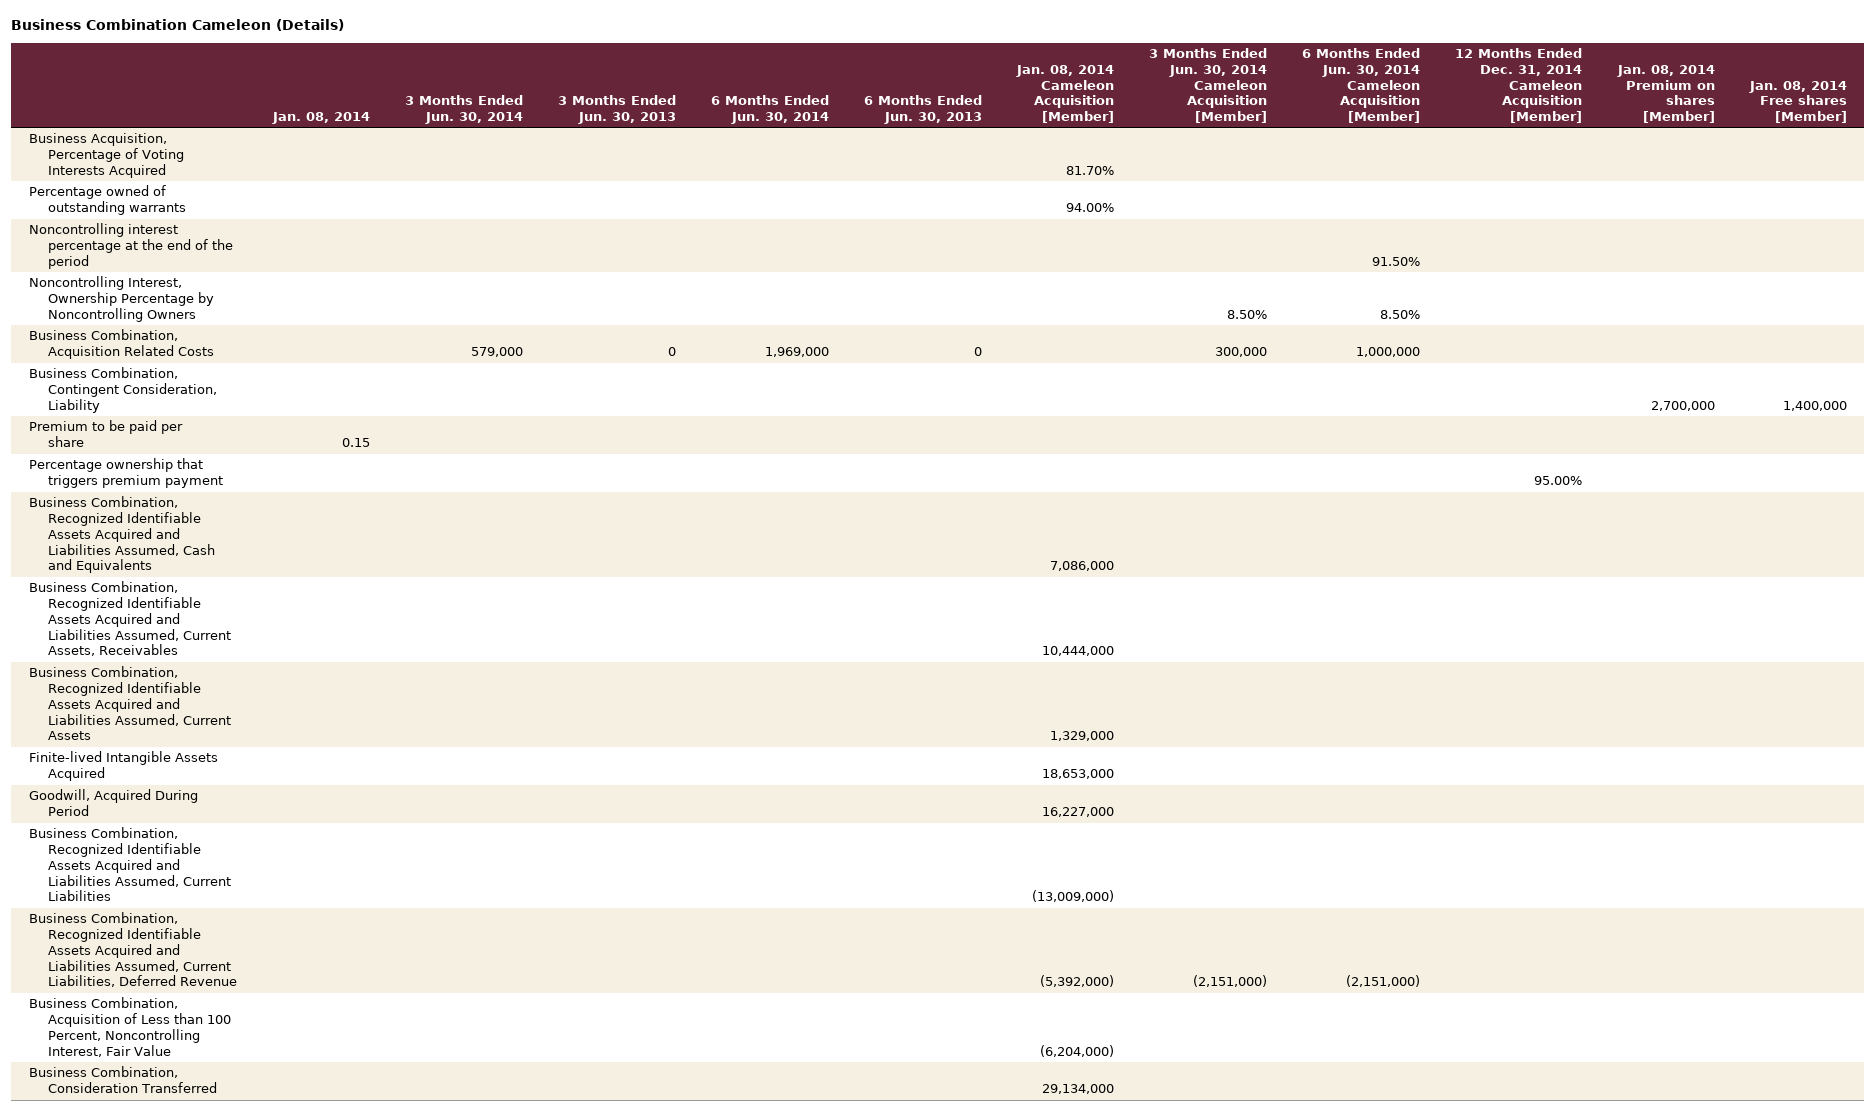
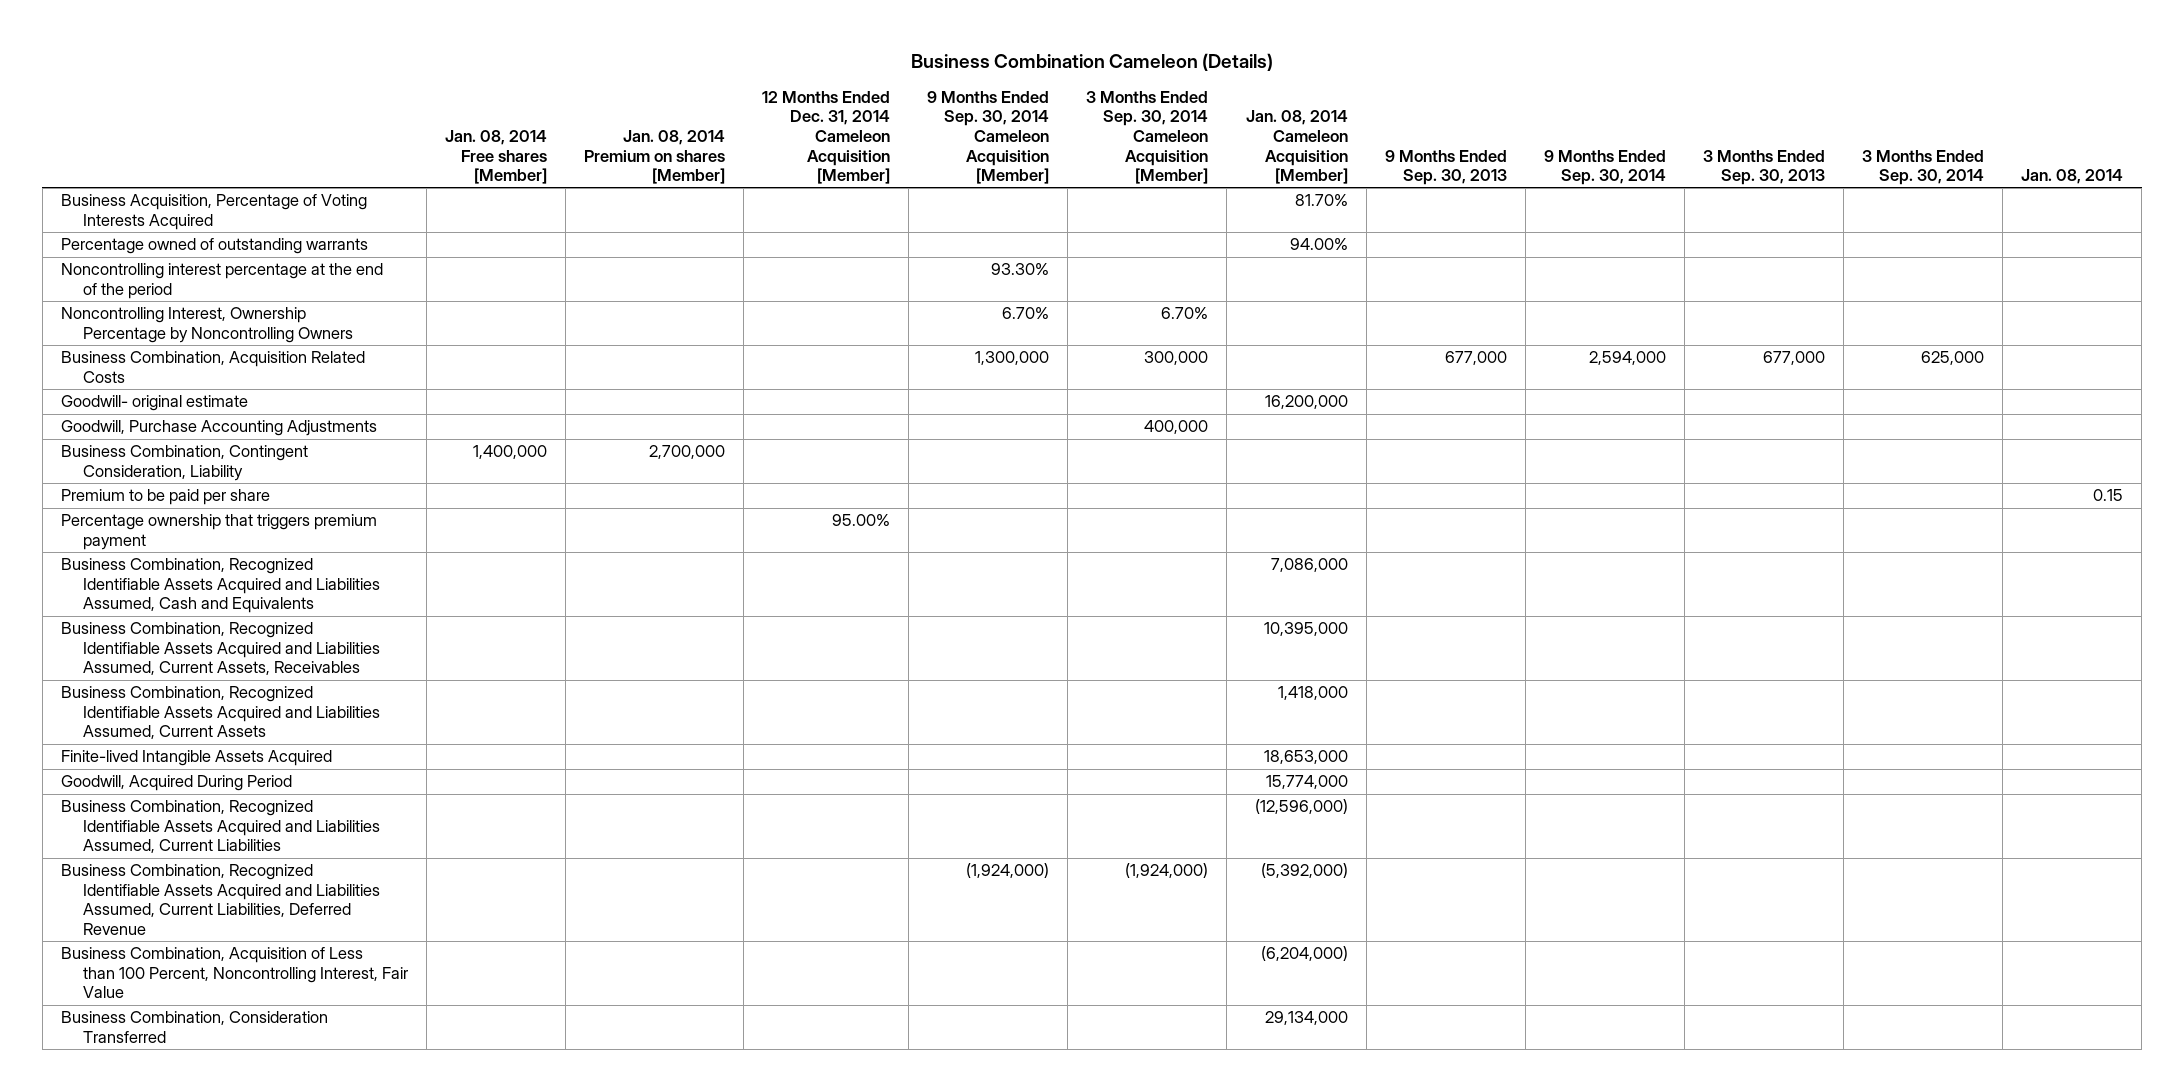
- | Jan. 08, 2014 | 3 Months Ended Jun. 30, 2014 | 3 Months Ended Jun. 30, 2013 | 6 Months Ended Jun. 30, 2014 | 6 Months Ended Jun. 30, 2013 | Jan. 08, 2014 Cameleon Acquisition [Member] | 3 Months Ended Jun. 30, 2014 Cameleon Acquisition [Member] | 6 Months Ended Jun. 30, 2014 Cameleon Acquisition [Member] | 12 Months Ended Dec. 31, 2014 Cameleon Acquisition [Member] | Jan. 08, 2014 Premium on shares [Member] | Jan. 08, 2014 Free shares [Member]
+ | Jan. 08, 2014 Free shares [Member] | Jan. 08, 2014 Premium on shares [Member] | 12 Months Ended Dec. 31, 2014 Cameleon Acquisition [Member] | 9 Months Ended Sep. 30, 2014 Cameleon Acquisition [Member] | 3 Months Ended Sep. 30, 2014 Cameleon Acquisition [Member] | Jan. 08, 2014 Cameleon Acquisition [Member] | 9 Months Ended Sep. 30, 2013 | 9 Months Ended Sep. 30, 2014 | 3 Months Ended Sep. 30, 2013 | 3 Months Ended Sep. 30, 2014 | Jan. 08, 2014
+ Goodwill- original estimate | | | | | | 16,200,000 | | | | |
+ Goodwill, Purchase Accounting Adjustments | | | | | 400,000 | | | | | |
- Business Combination, Recognized Identifiable Assets Acquired and Liabilities Assumed, Current Assets, Receivables | | | | | | 10,444,000 | | | | |
- Business Combination, Recognized Identifiable Assets Acquired and Liabilities Assumed, Current Assets | | | | | | 1,329,000 | | | | |
+ Business Combination, Recognized Identifiable Assets Acquired and Liabilities Assumed, Current Assets, Receivables | | | | | | 10,395,000 | | | | |
+ Business Combination, Recognized Identifiable Assets Acquired and Liabilities Assumed, Current Assets | | | | | | 1,418,000 | | | | |
- Goodwill, Acquired During Period | | | | | | 16,227,000 | | | | |
- Business Combination, Recognized Identifiable Assets Acquired and Liabilities Assumed, Current Liabilities | | | | | | (13,009,000) | | | | |
+ Goodwill, Acquired During Period | | | | | | 15,774,000 | | | | |
+ Business Combination, Recognized Identifiable Assets Acquired and Liabilities Assumed, Current Liabilities | | | | | | (12,596,000) | | | | |

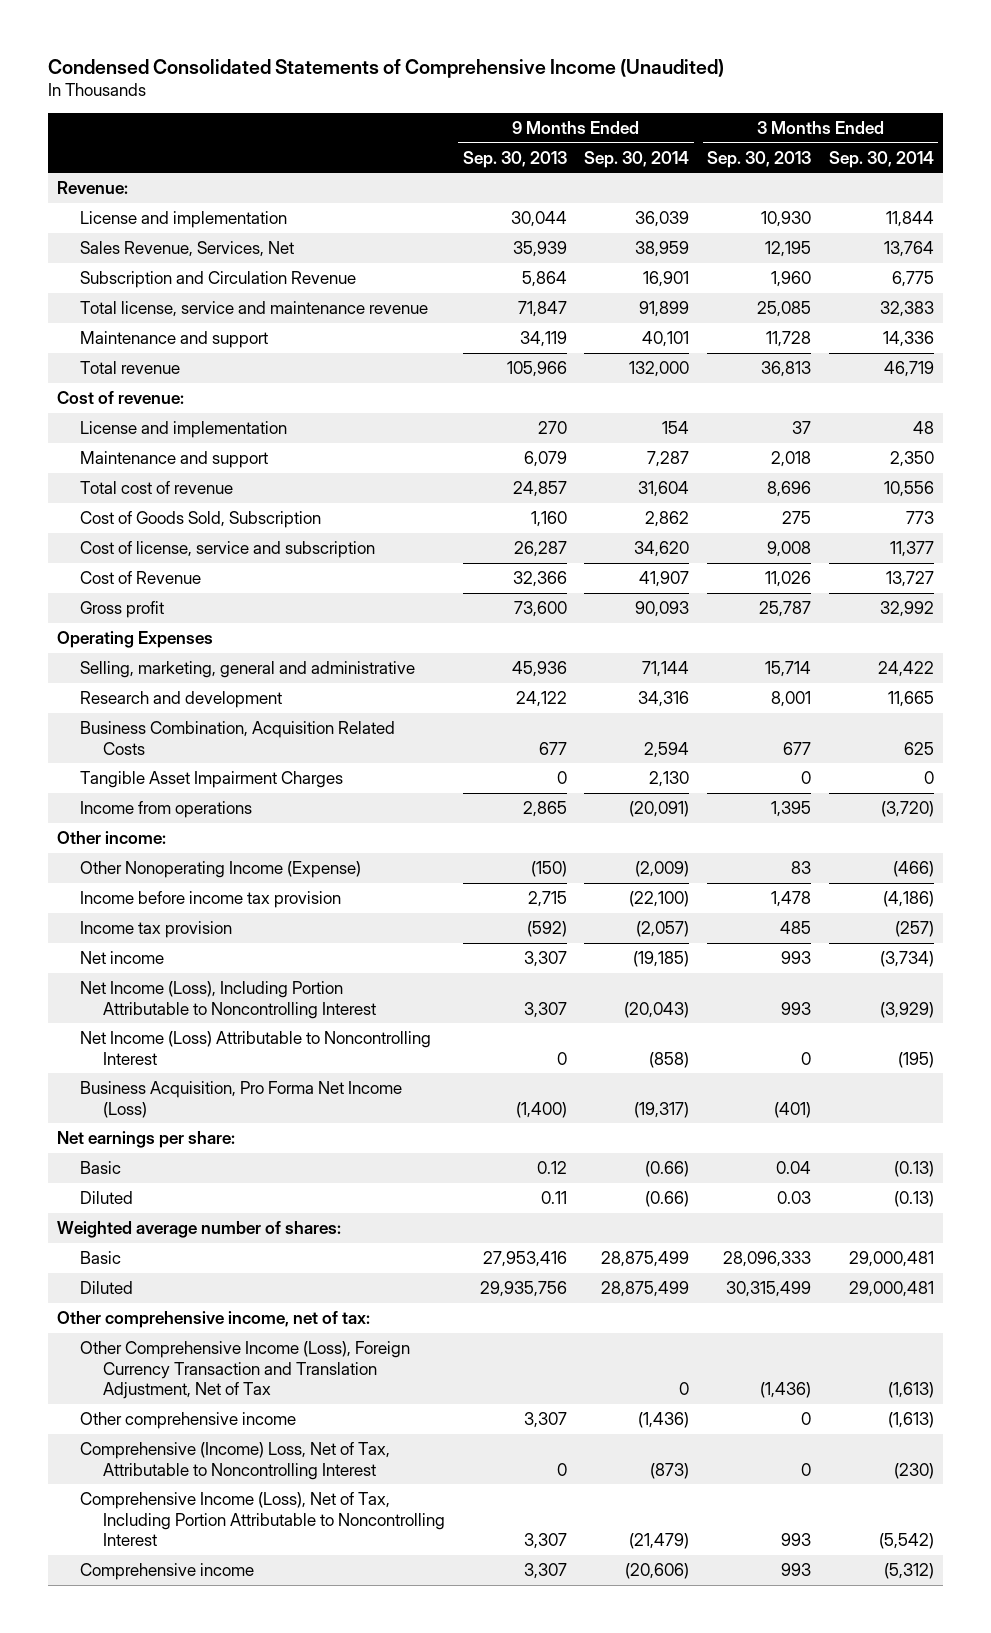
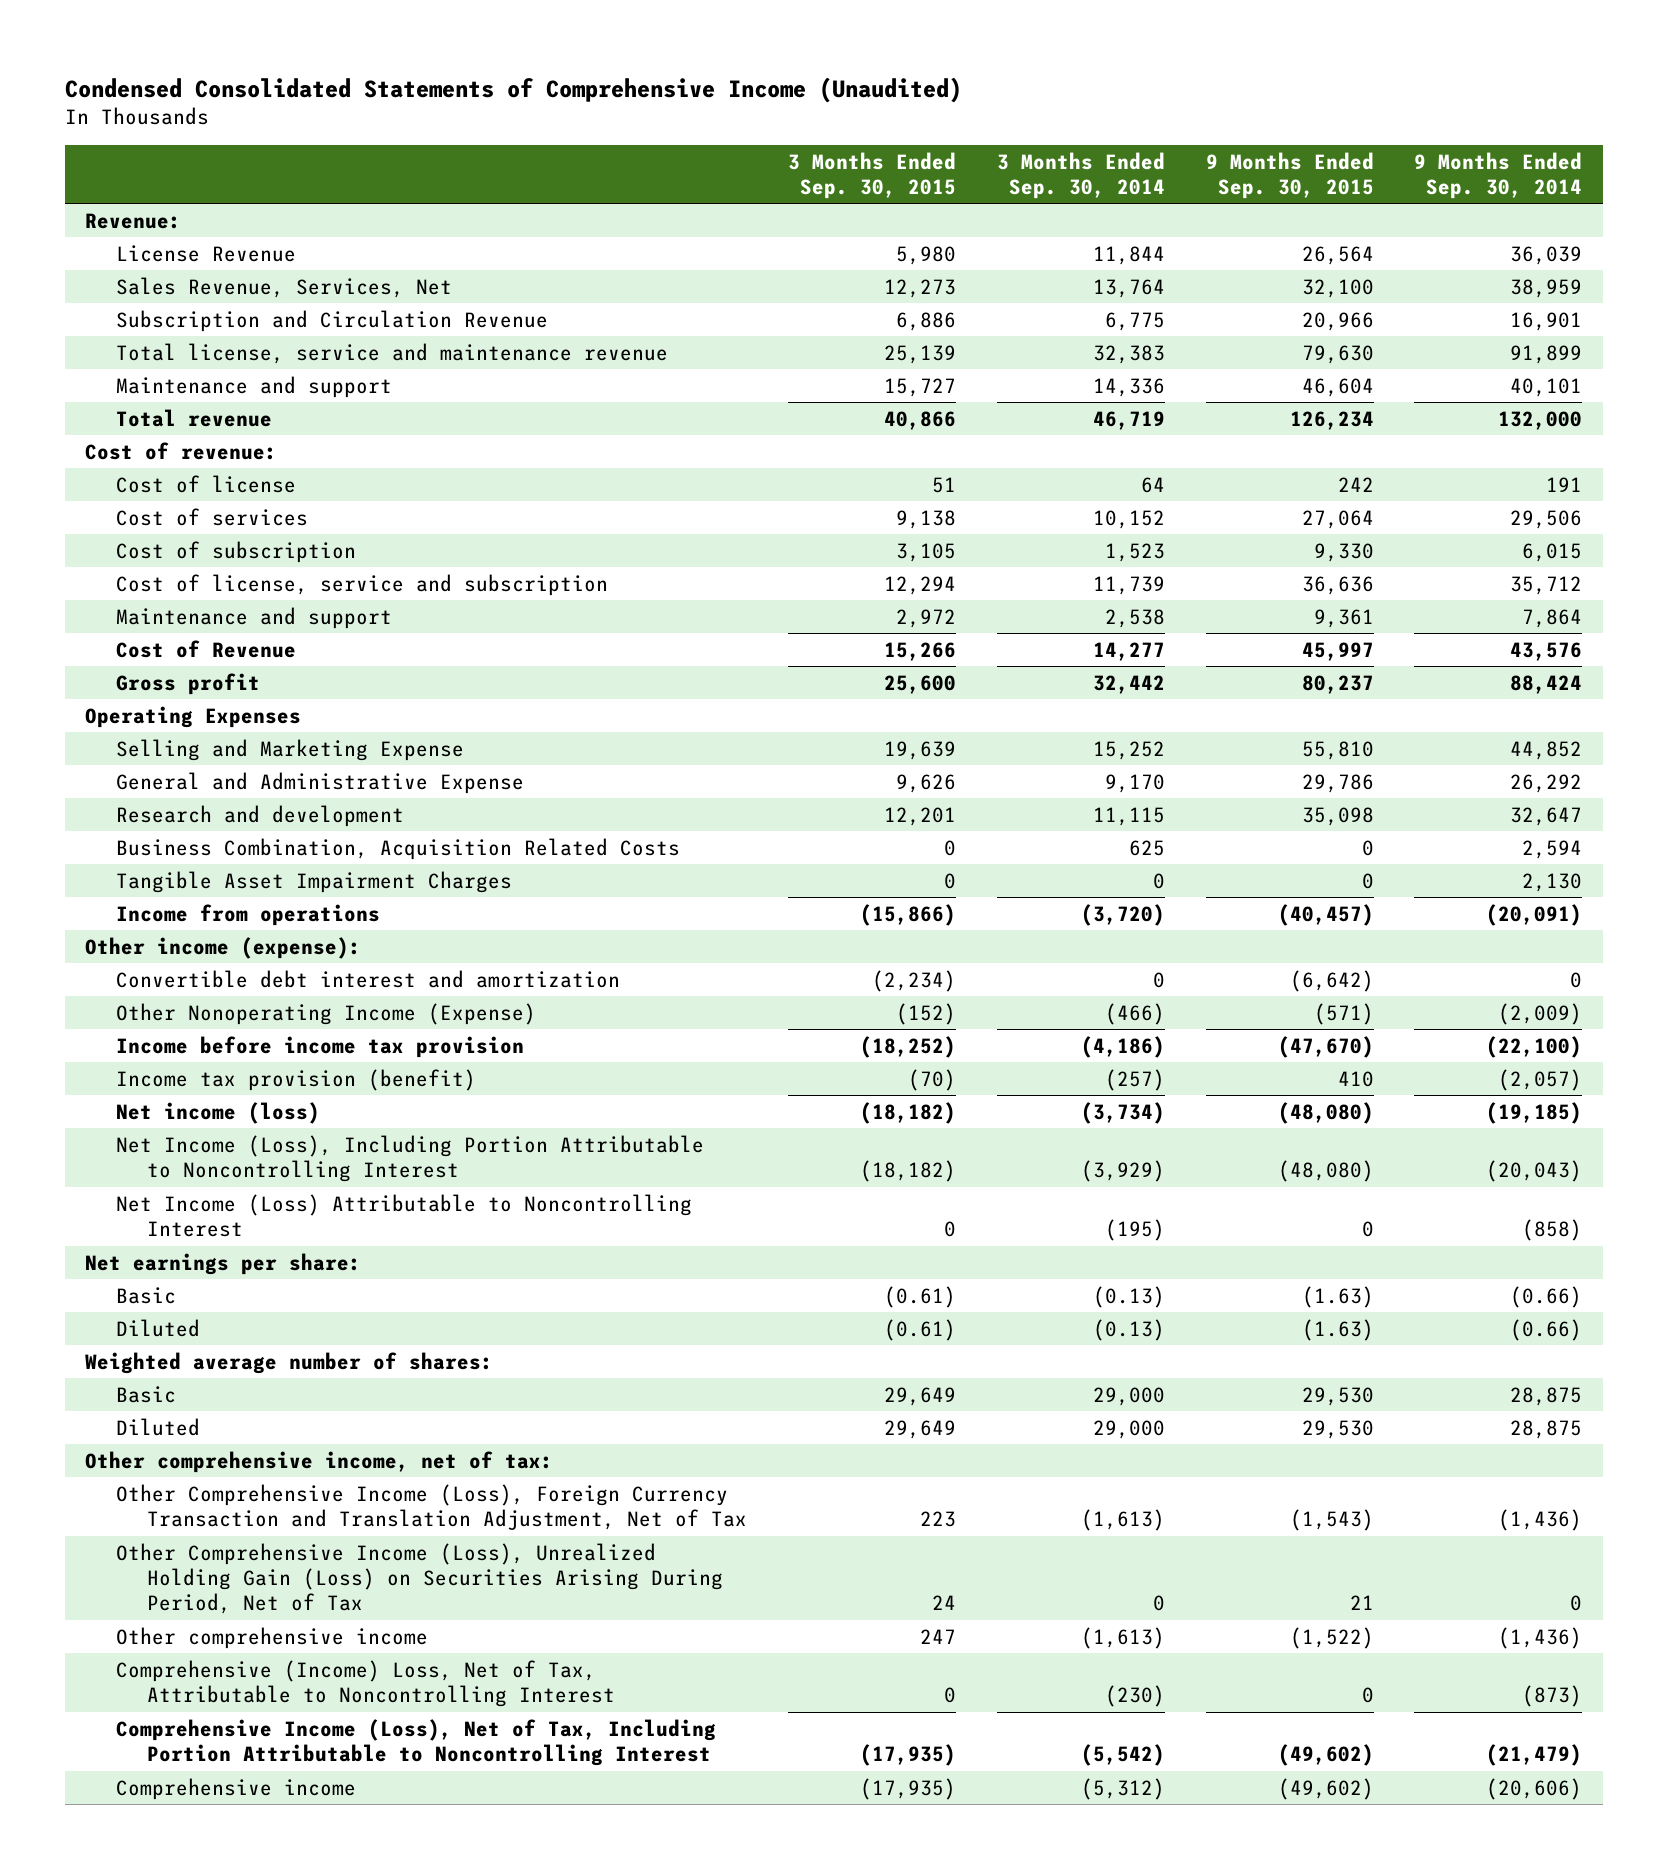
- | 9 Months Ended Sep. 30, 2013 | 9 Months Ended Sep. 30, 2014 | 3 Months Ended Sep. 30, 2013 | 3 Months Ended Sep. 30, 2014
+ | 3 Months Ended Sep. 30, 2015 | 3 Months Ended Sep. 30, 2014 | 9 Months Ended Sep. 30, 2015 | 9 Months Ended Sep. 30, 2014
- License and implementation | 30,044 | 36,039 | 10,930 | 11,844
+ License Revenue | 5,980 | 11,844 | 26,564 | 36,039
- License and implementation | 270 | 154 | 37 | 48
- Maintenance and support | 6,079 | 7,287 | 2,018 | 2,350
- Total cost of revenue | 24,857 | 31,604 | 8,696 | 10,556
- Cost of Goods Sold, Subscription | 1,160 | 2,862 | 275 | 773
- Cost of license, service and subscription | 26,287 | 34,620 | 9,008 | 11,377
- Cost of Revenue | 32,366 | 41,907 | 11,026 | 13,727
- Gross profit | 73,600 | 90,093 | 25,787 | 32,992
+ Cost of license | 51 | 64 | 242 | 191
+ Cost of services | 9,138 | 10,152 | 27,064 | 29,506
+ Cost of subscription | 3,105 | 1,523 | 9,330 | 6,015
+ Cost of license, service and subscription | 12,294 | 11,739 | 36,636 | 35,712
+ Maintenance and support | 2,972 | 2,538 | 9,361 | 7,864
+ Cost of Revenue | 15,266 | 14,277 | 45,997 | 43,576
+ Gross profit | 25,600 | 32,442 | 80,237 | 88,424
- Selling, marketing, general and administrative | 45,936 | 71,144 | 15,714 | 24,422
- Research and development | 24,122 | 34,316 | 8,001 | 11,665
+ Selling and Marketing Expense | 19,639 | 15,252 | 55,810 | 44,852
+ General and Administrative Expense | 9,626 | 9,170 | 29,786 | 26,292
+ Research and development | 12,201 | 11,115 | 35,098 | 32,647
- Other income:
+ Other income (expense):
+ Convertible debt interest and amortization | (2,234) | 0 | (6,642) | 0
- Income tax provision | (592) | (2,057) | 485 | (257)
- Net income | 3,307 | (19,185) | 993 | (3,734)
+ Income tax provision (benefit) | (70) | (257) | 410 | (2,057)
+ Net income (loss) | (18,182) | (3,734) | (48,080) | (19,185)
- Business Acquisition, Pro Forma Net Income (Loss) | (1,400) | (19,317) | (401) |
- Basic | 27,953,416 | 28,875,499 | 28,096,333 | 29,000,481
- Diluted | 29,935,756 | 28,875,499 | 30,315,499 | 29,000,481
+ Basic | 29,649 | 29,000 | 29,530 | 28,875
+ Diluted | 29,649 | 29,000 | 29,530 | 28,875
- Other Comprehensive Income (Loss), Foreign Currency Transaction and Translation Adjustment, Net of Tax | | 0 | (1,436) | (1,613)
+ Other Comprehensive Income (Loss), Foreign Currency Transaction and Translation Adjustment, Net of Tax | 223 | (1,613) | (1,543) | (1,436)
+ Other Comprehensive Income (Loss), Unrealized Holding Gain (Loss) on Securities Arising During Period, Net of Tax | 24 | 0 | 21 | 0

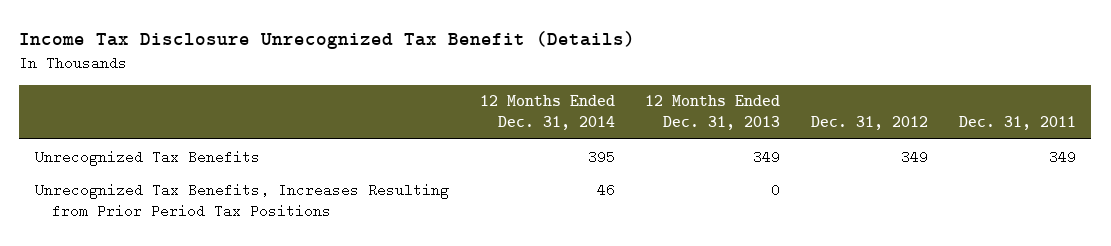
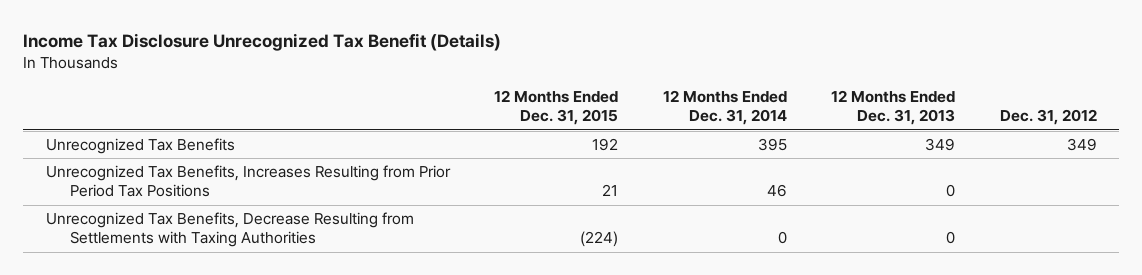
- | 12 Months Ended Dec. 31, 2014 | 12 Months Ended Dec. 31, 2013 | Dec. 31, 2012 | Dec. 31, 2011
+ | 12 Months Ended Dec. 31, 2015 | 12 Months Ended Dec. 31, 2014 | 12 Months Ended Dec. 31, 2013 | Dec. 31, 2012
+ Unrecognized Tax Benefits, Decrease Resulting from Settlements with Taxing Authorities | (224) | 0 | 0 |

